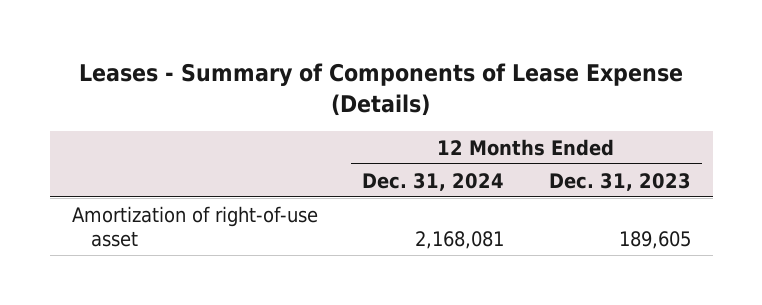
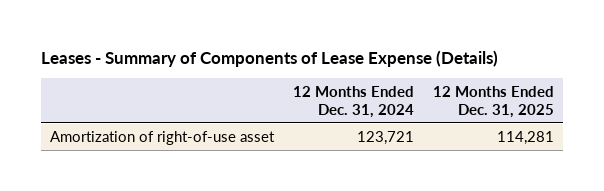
- | 12 Months Ended Dec. 31, 2024 | 12 Months Ended Dec. 31, 2023
+ | 12 Months Ended Dec. 31, 2024 | 12 Months Ended Dec. 31, 2025
- Amortization of right-of-use asset | 2,168,081 | 189,605
+ Amortization of right-of-use asset | 123,721 | 114,281

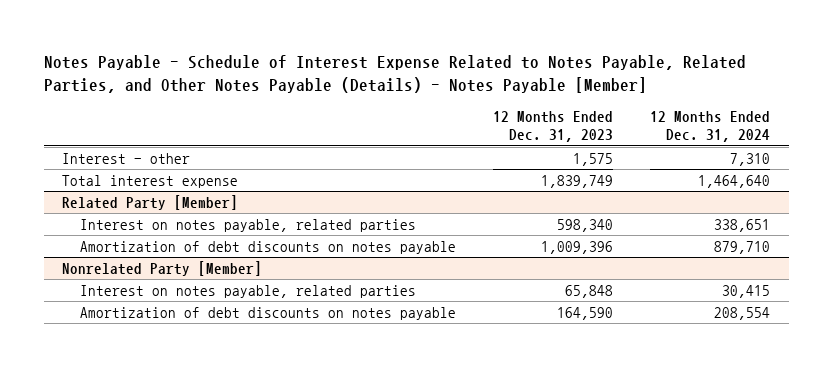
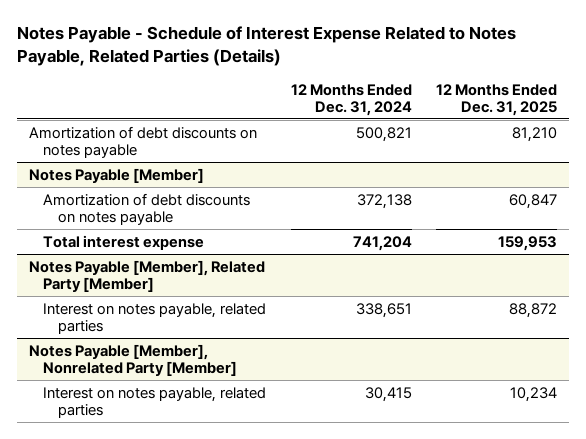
- Notes Payable - Schedule of Interest Expense Related to Notes Payable, Related Parties, and Other Notes Payable (Details) - Notes Payable [Member]
+ Notes Payable - Schedule of Interest Expense Related to Notes Payable, Related Parties (Details)
- | 12 Months Ended Dec. 31, 2023 | 12 Months Ended Dec. 31, 2024
+ | 12 Months Ended Dec. 31, 2024 | 12 Months Ended Dec. 31, 2025
- Interest - other | 1,575 | 7,310
- Total interest expense | 1,839,749 | 1,464,640
- Related Party [Member]
+ Amortization of debt discounts on notes payable | 500,821 | 81,210
+ Notes Payable [Member]
+ Amortization of debt discounts on notes payable | 372,138 | 60,847
+ Total interest expense | 741,204 | 159,953
+ Notes Payable [Member], Related Party [Member]
- Amortization of debt discounts on notes payable | 1,009,396 | 879,710
- Nonrelated Party [Member]
+ Notes Payable [Member], Nonrelated Party [Member]
- Amortization of debt discounts on notes payable | 164,590 | 208,554

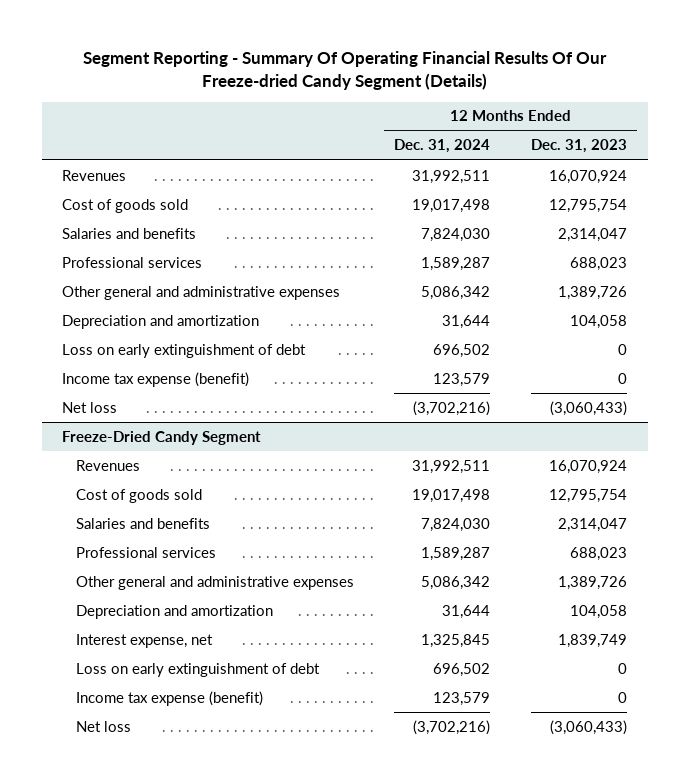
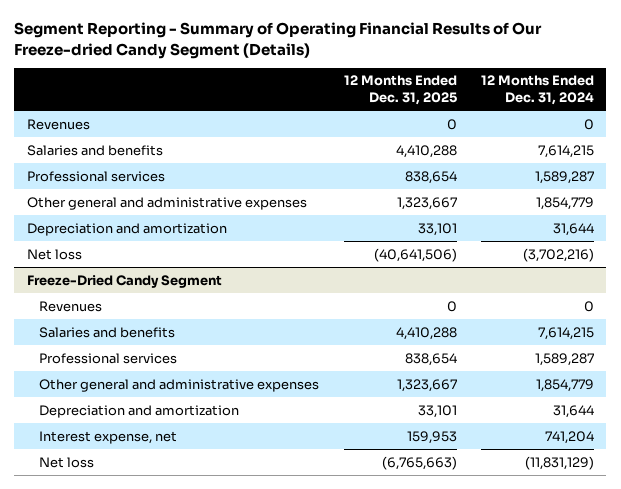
- Segment Reporting - Summary Of Operating Financial Results Of Our Freeze-dried Candy Segment (Details)
+ Segment Reporting - Summary of Operating Financial Results of Our Freeze-dried Candy Segment (Details)
- | 12 Months Ended Dec. 31, 2024 | 12 Months Ended Dec. 31, 2023
+ | 12 Months Ended Dec. 31, 2025 | 12 Months Ended Dec. 31, 2024
- Revenues | 31,992,511 | 16,070,924
- Cost of goods sold | 19,017,498 | 12,795,754
- Salaries and benefits | 7,824,030 | 2,314,047
+ Revenues | 0 | 0
+ Salaries and benefits | 4,410,288 | 7,614,215
- Other general and administrative expenses | 5,086,342 | 1,389,726
+ Other general and administrative expenses | 1,323,667 | 1,854,779
- Loss on early extinguishment of debt | 696,502 | 0
- Income tax expense (benefit) | 123,579 | 0
@ Freeze-Dried Candy Segment
- Revenues | 31,992,511 | 16,070,924
- Cost of goods sold | 19,017,498 | 12,795,754
- Salaries and benefits | 7,824,030 | 2,314,047
+ Revenues | 0 | 0
+ Salaries and benefits | 4,410,288 | 7,614,215
- Other general and administrative expenses | 5,086,342 | 1,389,726
+ Other general and administrative expenses | 1,323,667 | 1,854,779
- Interest expense, net | 1,325,845 | 1,839,749
- Loss on early extinguishment of debt | 696,502 | 0
- Income tax expense (benefit) | 123,579 | 0
- Net loss | (3,702,216) | (3,060,433)
+ Interest expense, net | 159,953 | 741,204
+ Net loss | (6,765,663) | (11,831,129)

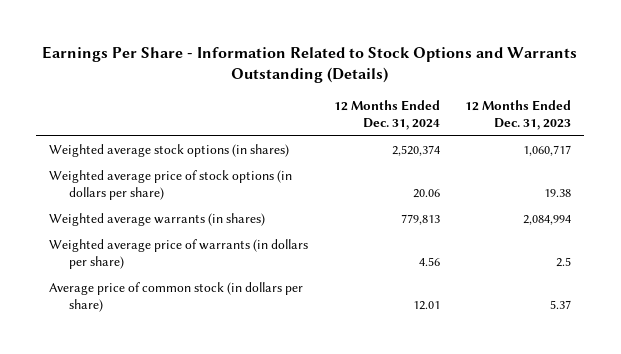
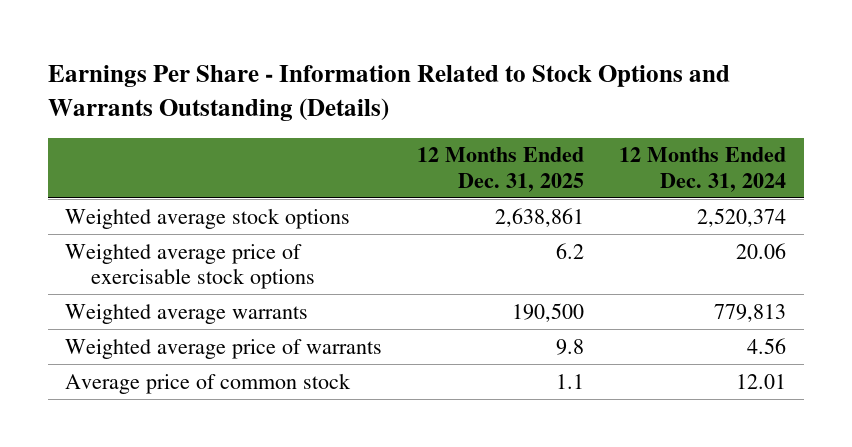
- | 12 Months Ended Dec. 31, 2024 | 12 Months Ended Dec. 31, 2023
+ | 12 Months Ended Dec. 31, 2025 | 12 Months Ended Dec. 31, 2024
- Weighted average stock options (in shares) | 2,520,374 | 1,060,717
- Weighted average price of stock options (in dollars per share) | 20.06 | 19.38
- Weighted average warrants (in shares) | 779,813 | 2,084,994
- Weighted average price of warrants (in dollars per share) | 4.56 | 2.5
- Average price of common stock (in dollars per share) | 12.01 | 5.37
+ Weighted average stock options | 2,638,861 | 2,520,374
+ Weighted average price of exercisable stock options | 6.2 | 20.06
+ Weighted average warrants | 190,500 | 779,813
+ Weighted average price of warrants | 9.8 | 4.56
+ Average price of common stock | 1.1 | 12.01

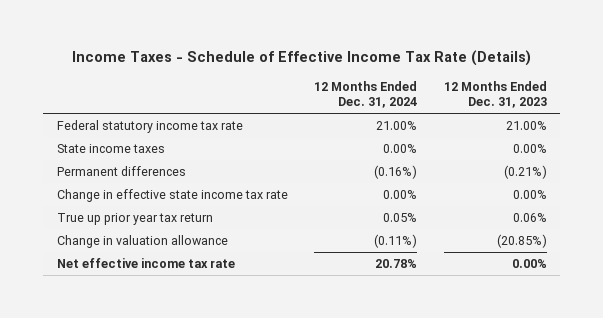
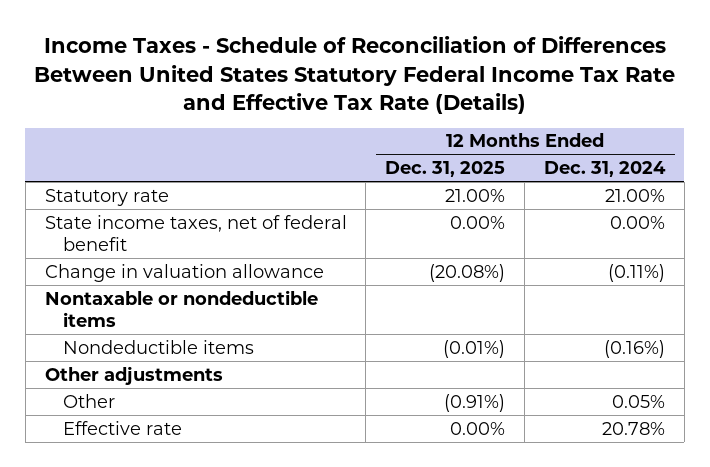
- Income Taxes - Schedule of Effective Income Tax Rate (Details)
+ Income Taxes - Schedule of Reconciliation of Differences Between United States Statutory Federal Income Tax Rate and Effective Tax Rate (Details)
- | 12 Months Ended Dec. 31, 2024 | 12 Months Ended Dec. 31, 2023
+ | 12 Months Ended Dec. 31, 2025 | 12 Months Ended Dec. 31, 2024
- Federal statutory income tax rate | 21.00% | 21.00%
- State income taxes | 0.00% | 0.00%
- Permanent differences | (0.16%) | (0.21%)
- Change in effective state income tax rate | 0.00% | 0.00%
- True up prior year tax return | 0.05% | 0.06%
+ Statutory rate | 21.00% | 21.00%
+ State income taxes, net of federal benefit | 0.00% | 0.00%
- Net effective income tax rate | 20.78% | 0.00%
+ Nontaxable or nondeductible items
+ Nondeductible items | (0.01%) | (0.16%)
+ Other adjustments
+ Other | (0.91%) | 0.05%
+ Effective rate | 0.00% | 20.78%

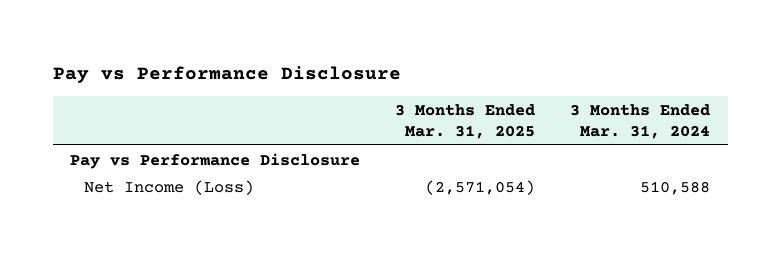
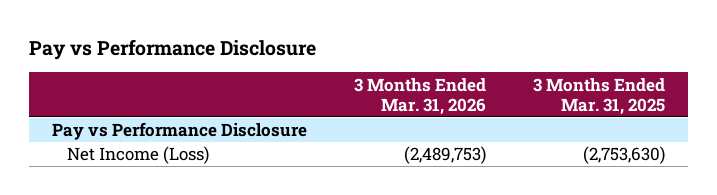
- | 3 Months Ended Mar. 31, 2025 | 3 Months Ended Mar. 31, 2024
+ | 3 Months Ended Mar. 31, 2026 | 3 Months Ended Mar. 31, 2025
- Net Income (Loss) | (2,571,054) | 510,588
+ Net Income (Loss) | (2,489,753) | (2,753,630)

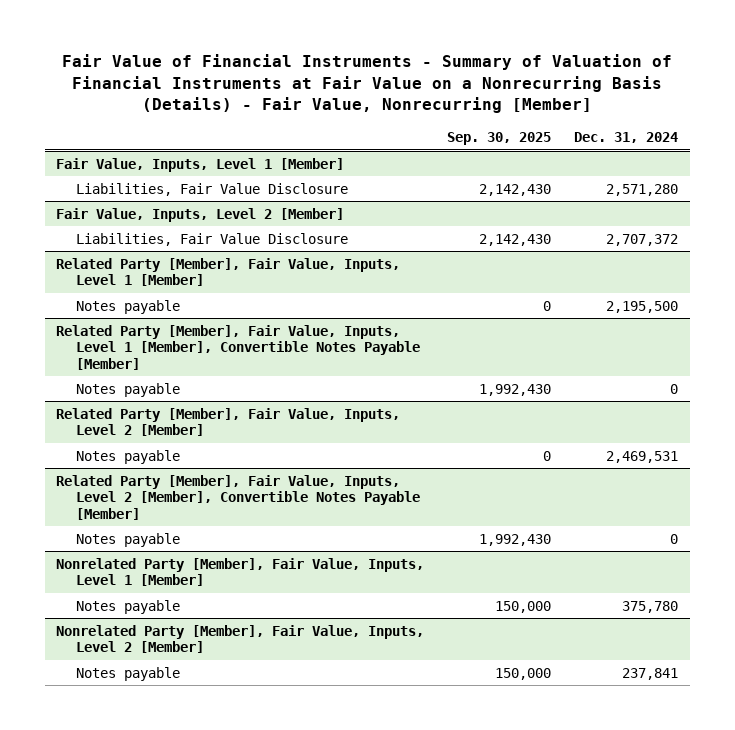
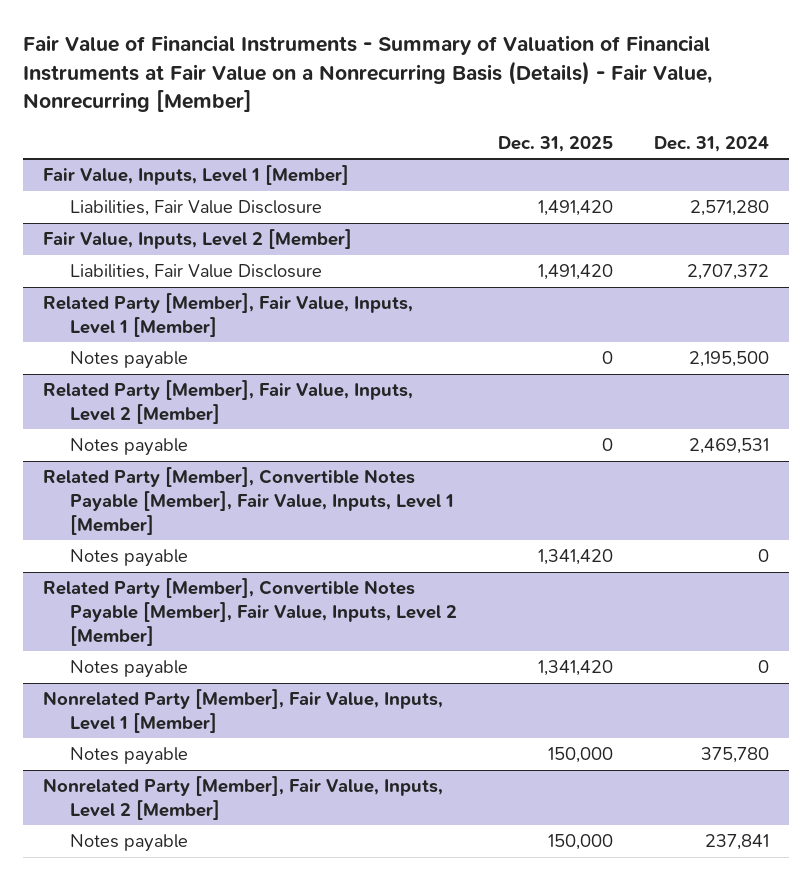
- | Sep. 30, 2025 | Dec. 31, 2024
+ | Dec. 31, 2025 | Dec. 31, 2024
- Related Party [Member], Fair Value, Inputs, Level 1 [Member], Convertible Notes Payable [Member]
- Notes payable | 1,992,430 | 0
- Related Party [Member], Fair Value, Inputs, Level 2 [Member], Convertible Notes Payable [Member]
+ Related Party [Member], Convertible Notes Payable [Member], Fair Value, Inputs, Level 1 [Member]
+ Related Party [Member], Convertible Notes Payable [Member], Fair Value, Inputs, Level 2 [Member]
+ Notes payable | 1,341,420 | 0

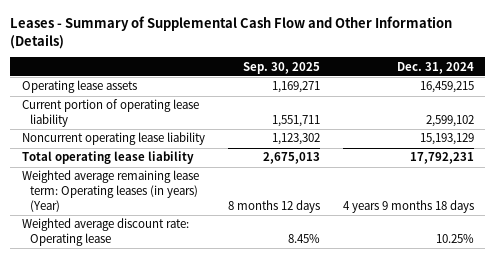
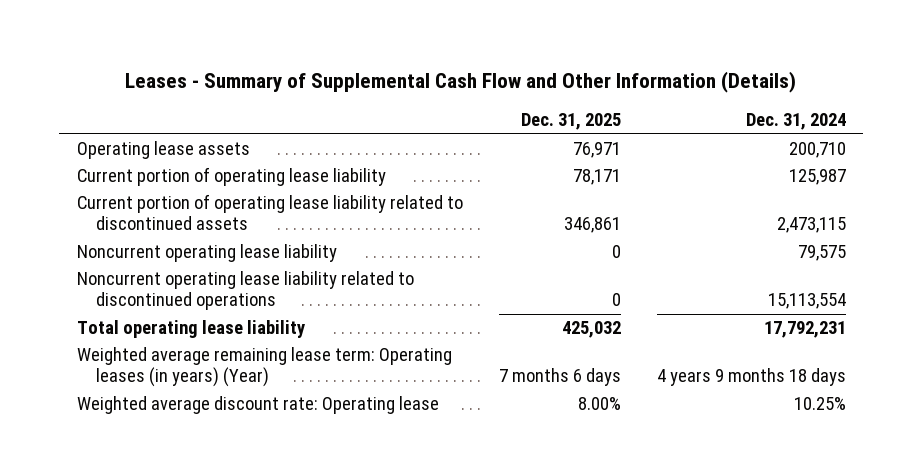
- | Sep. 30, 2025 | Dec. 31, 2024
+ | Dec. 31, 2025 | Dec. 31, 2024
- Operating lease assets | 1,169,271 | 16,459,215
- Current portion of operating lease liability | 1,551,711 | 2,599,102
- Noncurrent operating lease liability | 1,123,302 | 15,193,129
+ Operating lease assets | 76,971 | 200,710
+ Current portion of operating lease liability | 78,171 | 125,987
+ Current portion of operating lease liability related to discontinued assets | 346,861 | 2,473,115
+ Noncurrent operating lease liability | 0 | 79,575
+ Noncurrent operating lease liability related to discontinued operations | 0 | 15,113,554

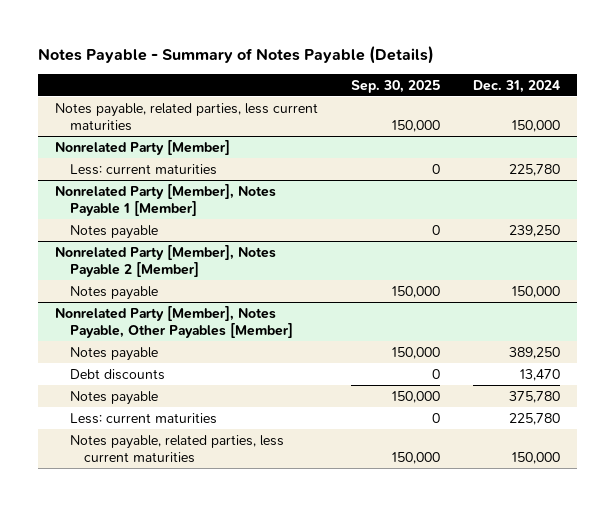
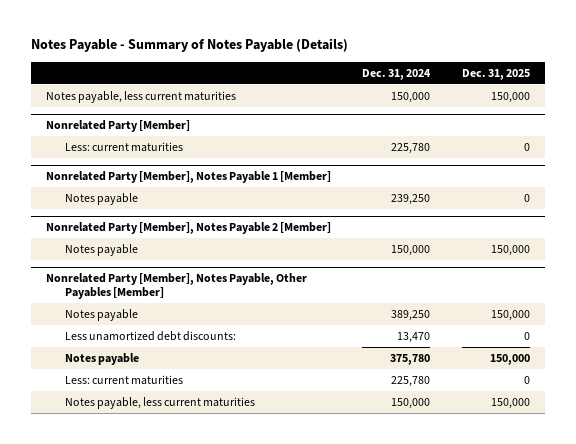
- | Sep. 30, 2025 | Dec. 31, 2024
+ | Dec. 31, 2024 | Dec. 31, 2025
- Notes payable, related parties, less current maturities | 150,000 | 150,000
+ Notes payable, less current maturities | 150,000 | 150,000
@ Nonrelated Party [Member], Notes Payable, Other Payables [Member]
- Debt discounts | 0 | 13,470
+ Less unamortized debt discounts: | 13,470 | 0
- Notes payable, related parties, less current maturities | 150,000 | 150,000
+ Notes payable, less current maturities | 150,000 | 150,000

